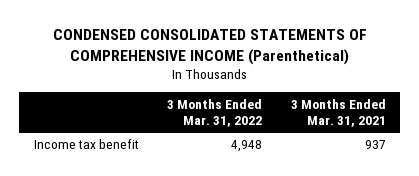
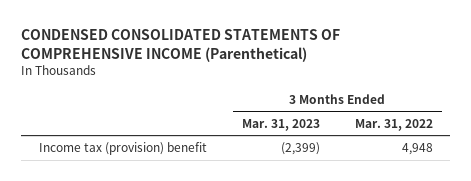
- | 3 Months Ended Mar. 31, 2022 | 3 Months Ended Mar. 31, 2021
+ | 3 Months Ended Mar. 31, 2023 | 3 Months Ended Mar. 31, 2022
- Income tax benefit | 4,948 | 937
+ Income tax (provision) benefit | (2,399) | 4,948

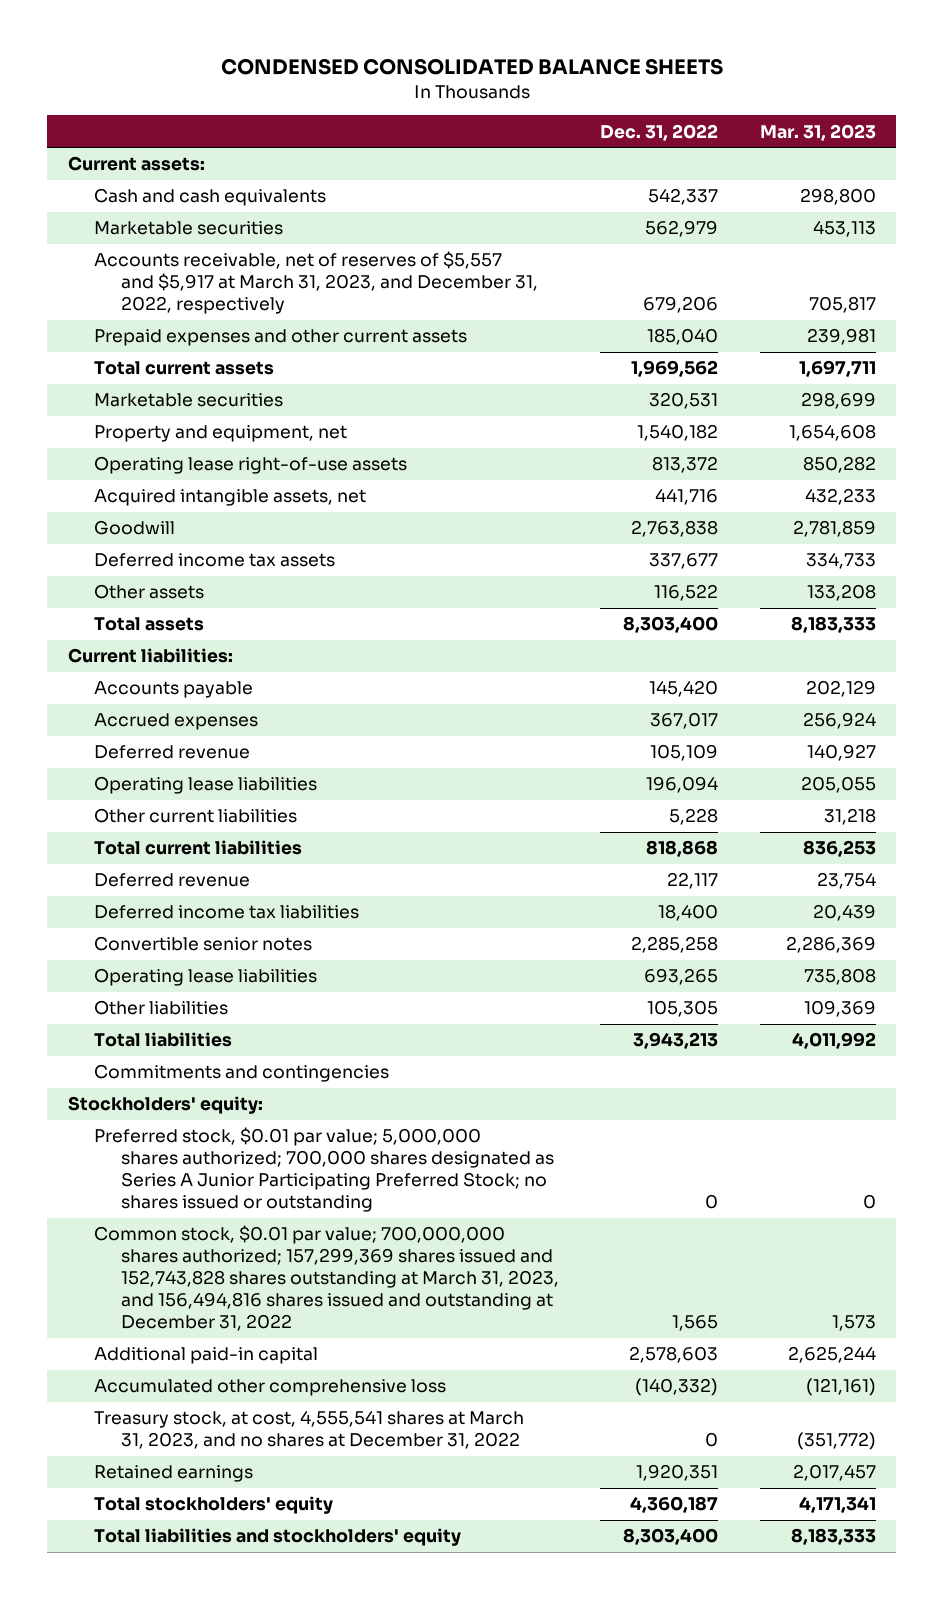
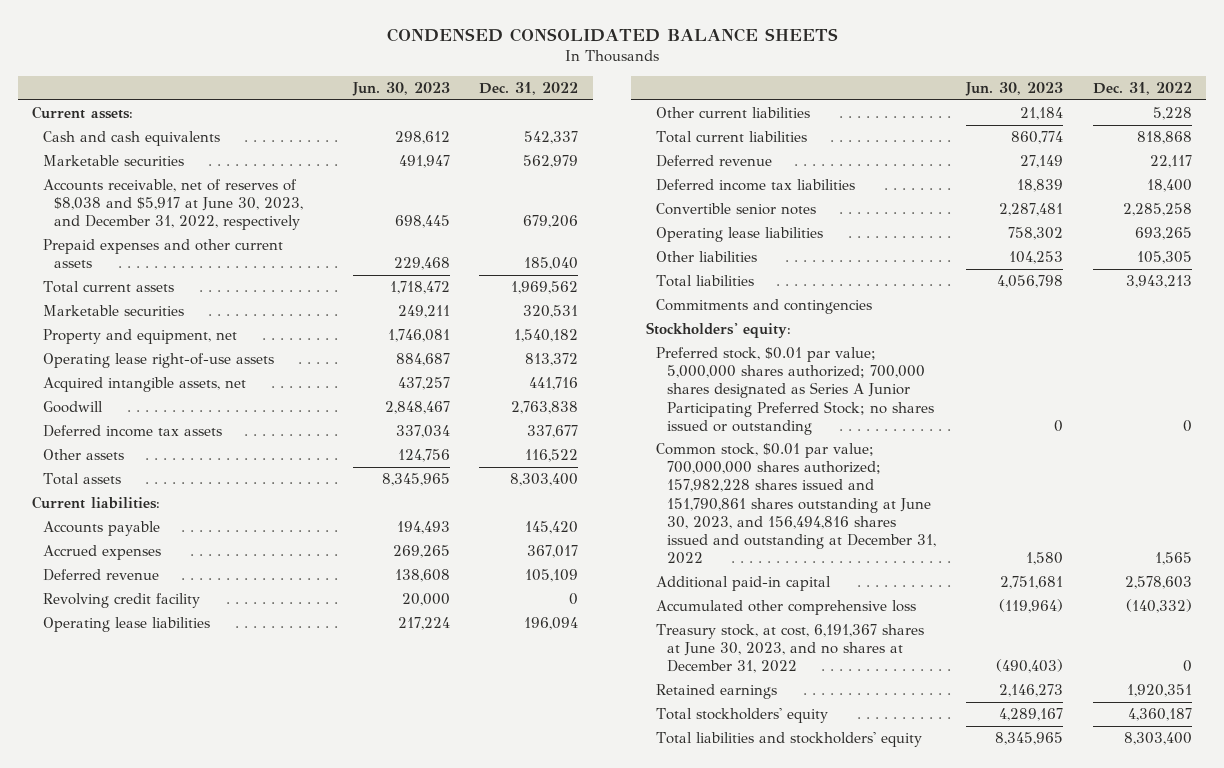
- | Dec. 31, 2022 | Mar. 31, 2023
+ | Jun. 30, 2023 | Dec. 31, 2022
- Accounts receivable, net of reserves of $5,557 and $5,917 at March 31, 2023, and December 31, 2022, respectively | 679,206 | 705,817
+ Accounts receivable, net of reserves of $8,038 and $5,917 at June 30, 2023, and December 31, 2022, respectively | 698,445 | 679,206
+ Revolving credit facility | 20,000 | 0
- Common stock, $0.01 par value; 700,000,000 shares authorized; 157,299,369 shares issued and 152,743,828 shares outstanding at March 31, 2023, and 156,494,816 shares issued and outstanding at December 31, 2022 | 1,565 | 1,573
+ Common stock, $0.01 par value; 700,000,000 shares authorized; 157,982,228 shares issued and 151,790,861 shares outstanding at June 30, 2023, and 156,494,816 shares issued and outstanding at December 31, 2022 | 1,580 | 1,565
- Treasury stock, at cost, 4,555,541 shares at March 31, 2023, and no shares at December 31, 2022 | 0 | (351,772)
+ Treasury stock, at cost, 6,191,367 shares at June 30, 2023, and no shares at December 31, 2022 | (490,403) | 0

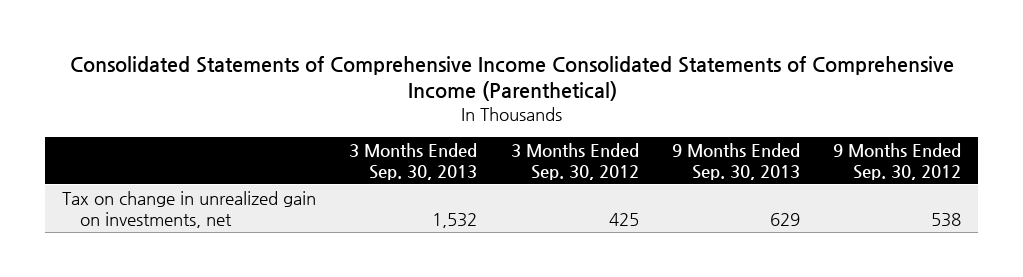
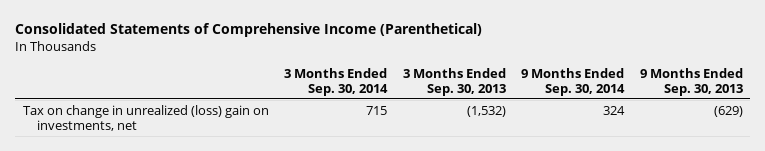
- Consolidated Statements of Comprehensive Income Consolidated Statements of Comprehensive Income (Parenthetical)
+ Consolidated Statements of Comprehensive Income (Parenthetical)
- | 3 Months Ended Sep. 30, 2013 | 3 Months Ended Sep. 30, 2012 | 9 Months Ended Sep. 30, 2013 | 9 Months Ended Sep. 30, 2012
+ | 3 Months Ended Sep. 30, 2014 | 3 Months Ended Sep. 30, 2013 | 9 Months Ended Sep. 30, 2014 | 9 Months Ended Sep. 30, 2013
- Tax on change in unrealized gain on investments, net | 1,532 | 425 | 629 | 538
+ Tax on change in unrealized (loss) gain on investments, net | 715 | (1,532) | 324 | (629)

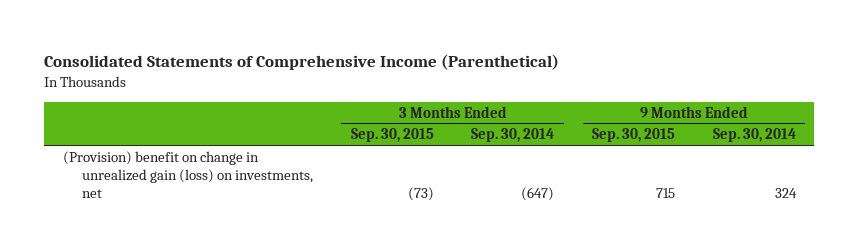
- | 3 Months Ended Sep. 30, 2014 | 3 Months Ended Sep. 30, 2013 | 9 Months Ended Sep. 30, 2014 | 9 Months Ended Sep. 30, 2013
+ | 3 Months Ended Sep. 30, 2015 | 3 Months Ended Sep. 30, 2014 | 9 Months Ended Sep. 30, 2015 | 9 Months Ended Sep. 30, 2014
- Tax on change in unrealized (loss) gain on investments, net | 715 | (1,532) | 324 | (629)
+ (Provision) benefit on change in unrealized gain (loss) on investments, net | (73) | (647) | 715 | 324

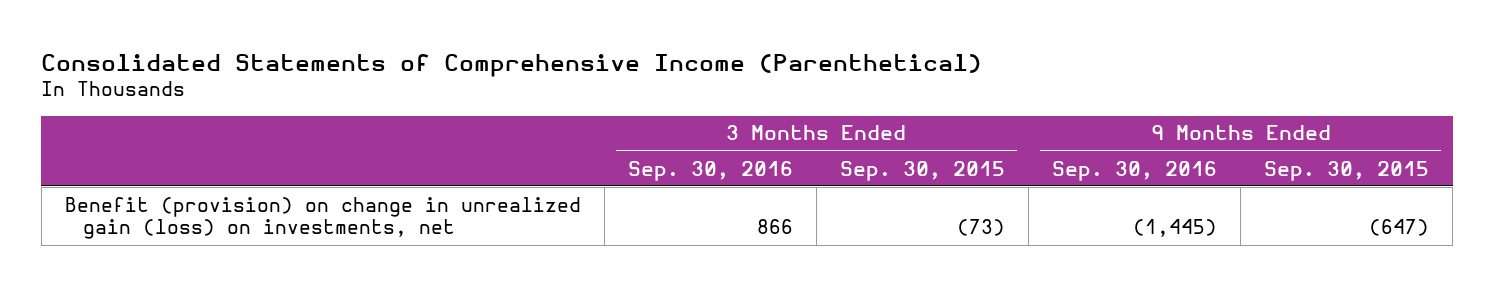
- | 3 Months Ended Sep. 30, 2015 | 3 Months Ended Sep. 30, 2014 | 9 Months Ended Sep. 30, 2015 | 9 Months Ended Sep. 30, 2014
+ | 3 Months Ended Sep. 30, 2016 | 3 Months Ended Sep. 30, 2015 | 9 Months Ended Sep. 30, 2016 | 9 Months Ended Sep. 30, 2015
- (Provision) benefit on change in unrealized gain (loss) on investments, net | (73) | (647) | 715 | 324
+ Benefit (provision) on change in unrealized gain (loss) on investments, net | 866 | (73) | (1,445) | (647)

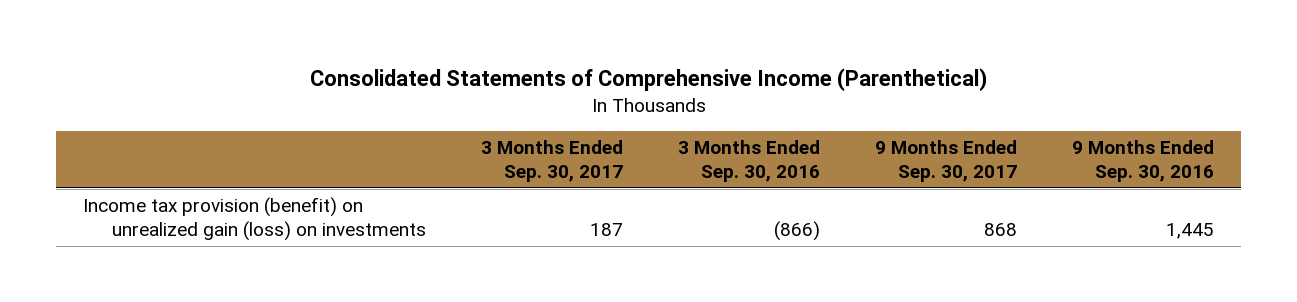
- | 3 Months Ended Sep. 30, 2016 | 3 Months Ended Sep. 30, 2015 | 9 Months Ended Sep. 30, 2016 | 9 Months Ended Sep. 30, 2015
+ | 3 Months Ended Sep. 30, 2017 | 3 Months Ended Sep. 30, 2016 | 9 Months Ended Sep. 30, 2017 | 9 Months Ended Sep. 30, 2016
- Benefit (provision) on change in unrealized gain (loss) on investments, net | 866 | (73) | (1,445) | (647)
+ Income tax provision (benefit) on unrealized gain (loss) on investments | 187 | (866) | 868 | 1,445

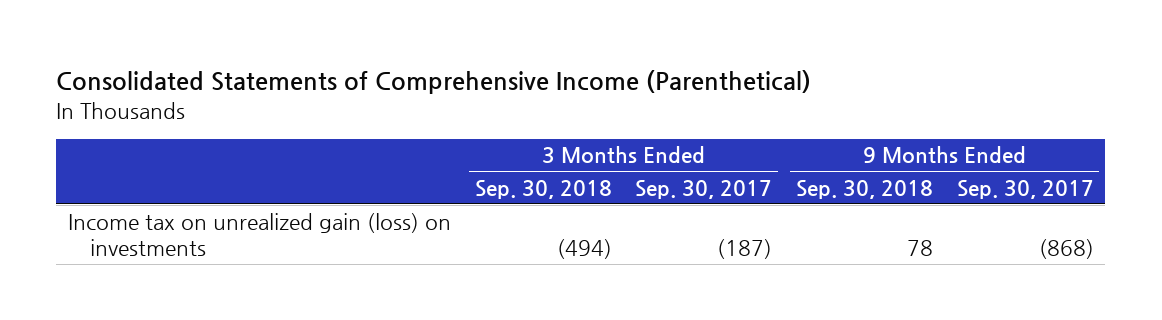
- | 3 Months Ended Sep. 30, 2017 | 3 Months Ended Sep. 30, 2016 | 9 Months Ended Sep. 30, 2017 | 9 Months Ended Sep. 30, 2016
+ | 3 Months Ended Sep. 30, 2018 | 3 Months Ended Sep. 30, 2017 | 9 Months Ended Sep. 30, 2018 | 9 Months Ended Sep. 30, 2017
- Income tax provision (benefit) on unrealized gain (loss) on investments | 187 | (866) | 868 | 1,445
+ Income tax on unrealized gain (loss) on investments | (494) | (187) | 78 | (868)

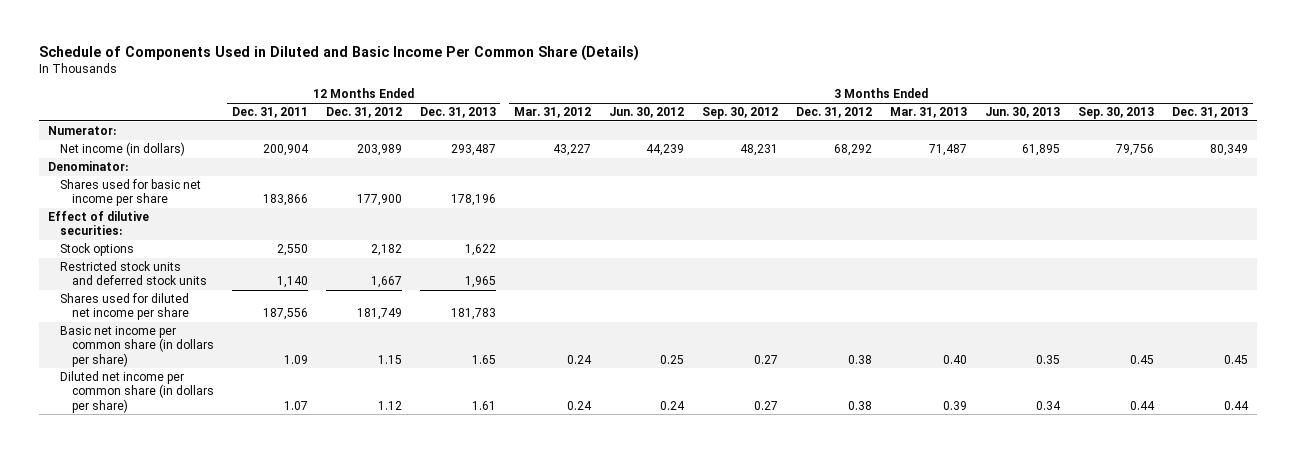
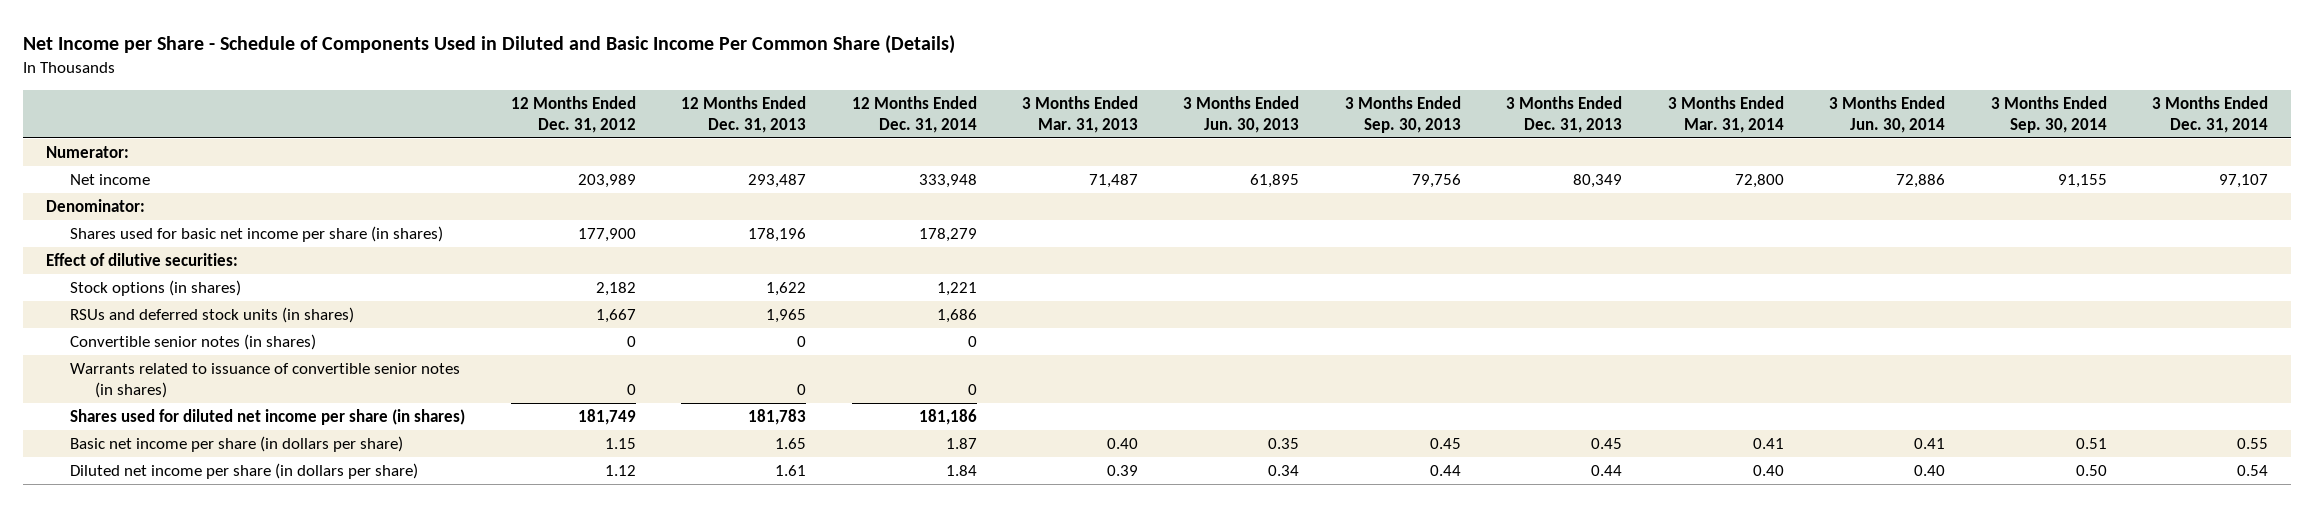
- Schedule of Components Used in Diluted and Basic Income Per Common Share (Details)
+ Net Income per Share - Schedule of Components Used in Diluted and Basic Income Per Common Share (Details)
- | 12 Months Ended Dec. 31, 2011 | 12 Months Ended Dec. 31, 2012 | 12 Months Ended Dec. 31, 2013 | 3 Months Ended Mar. 31, 2012 | 3 Months Ended Jun. 30, 2012 | 3 Months Ended Sep. 30, 2012 | 3 Months Ended Dec. 31, 2012 | 3 Months Ended Mar. 31, 2013 | 3 Months Ended Jun. 30, 2013 | 3 Months Ended Sep. 30, 2013 | 3 Months Ended Dec. 31, 2013
+ | 12 Months Ended Dec. 31, 2012 | 12 Months Ended Dec. 31, 2013 | 12 Months Ended Dec. 31, 2014 | 3 Months Ended Mar. 31, 2013 | 3 Months Ended Jun. 30, 2013 | 3 Months Ended Sep. 30, 2013 | 3 Months Ended Dec. 31, 2013 | 3 Months Ended Mar. 31, 2014 | 3 Months Ended Jun. 30, 2014 | 3 Months Ended Sep. 30, 2014 | 3 Months Ended Dec. 31, 2014
- Net income (in dollars) | 200,904 | 203,989 | 293,487 | 43,227 | 44,239 | 48,231 | 68,292 | 71,487 | 61,895 | 79,756 | 80,349
+ Net income | 203,989 | 293,487 | 333,948 | 71,487 | 61,895 | 79,756 | 80,349 | 72,800 | 72,886 | 91,155 | 97,107
- Shares used for basic net income per share | 183,866 | 177,900 | 178,196 | | | | | | | |
+ Shares used for basic net income per share (in shares) | 177,900 | 178,196 | 178,279 | | | | | | | |
- Stock options | 2,550 | 2,182 | 1,622 | | | | | | | |
- Restricted stock units and deferred stock units | 1,140 | 1,667 | 1,965 | | | | | | | |
- Shares used for diluted net income per share | 187,556 | 181,749 | 181,783 | | | | | | | |
- Basic net income per common share (in dollars per share) | 1.09 | 1.15 | 1.65 | 0.24 | 0.25 | 0.27 | 0.38 | 0.40 | 0.35 | 0.45 | 0.45
- Diluted net income per common share (in dollars per share) | 1.07 | 1.12 | 1.61 | 0.24 | 0.24 | 0.27 | 0.38 | 0.39 | 0.34 | 0.44 | 0.44
+ Stock options (in shares) | 2,182 | 1,622 | 1,221 | | | | | | | |
+ RSUs and deferred stock units (in shares) | 1,667 | 1,965 | 1,686 | | | | | | | |
+ Convertible senior notes (in shares) | 0 | 0 | 0 | | | | | | | |
+ Warrants related to issuance of convertible senior notes (in shares) | 0 | 0 | 0 | | | | | | | |
+ Shares used for diluted net income per share (in shares) | 181,749 | 181,783 | 181,186 | | | | | | | |
+ Basic net income per share (in dollars per share) | 1.15 | 1.65 | 1.87 | 0.40 | 0.35 | 0.45 | 0.45 | 0.41 | 0.41 | 0.51 | 0.55
+ Diluted net income per share (in dollars per share) | 1.12 | 1.61 | 1.84 | 0.39 | 0.34 | 0.44 | 0.44 | 0.40 | 0.40 | 0.50 | 0.54

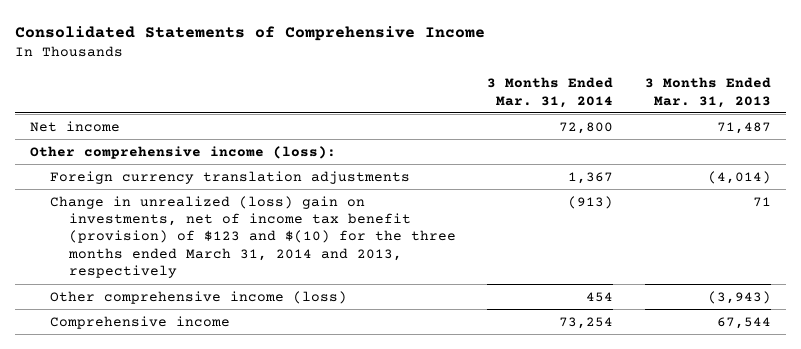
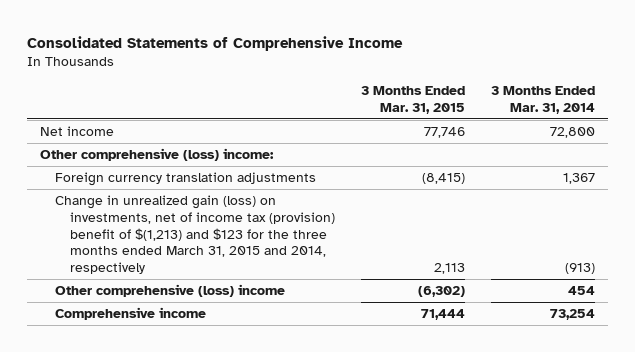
- | 3 Months Ended Mar. 31, 2014 | 3 Months Ended Mar. 31, 2013
+ | 3 Months Ended Mar. 31, 2015 | 3 Months Ended Mar. 31, 2014
- Other comprehensive income (loss):
+ Other comprehensive (loss) income:
- Change in unrealized (loss) gain on investments, net of income tax benefit (provision) of $123 and $(10) for the three months ended March 31, 2014 and 2013, respectively | (913) | 71
- Other comprehensive income (loss) | 454 | (3,943)
+ Change in unrealized gain (loss) on investments, net of income tax (provision) benefit of $(1,213) and $123 for the three months ended March 31, 2015 and 2014, respectively | 2,113 | (913)
+ Other comprehensive (loss) income | (6,302) | 454

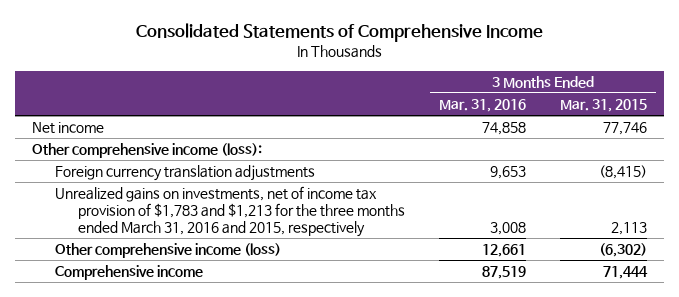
- | 3 Months Ended Mar. 31, 2015 | 3 Months Ended Mar. 31, 2014
+ | 3 Months Ended Mar. 31, 2016 | 3 Months Ended Mar. 31, 2015
- Other comprehensive (loss) income:
+ Other comprehensive income (loss):
- Change in unrealized gain (loss) on investments, net of income tax (provision) benefit of $(1,213) and $123 for the three months ended March 31, 2015 and 2014, respectively | 2,113 | (913)
- Other comprehensive (loss) income | (6,302) | 454
+ Unrealized gains on investments, net of income tax provision of $1,783 and $1,213 for the three months ended March 31, 2016 and 2015, respectively | 3,008 | 2,113
+ Other comprehensive income (loss) | 12,661 | (6,302)

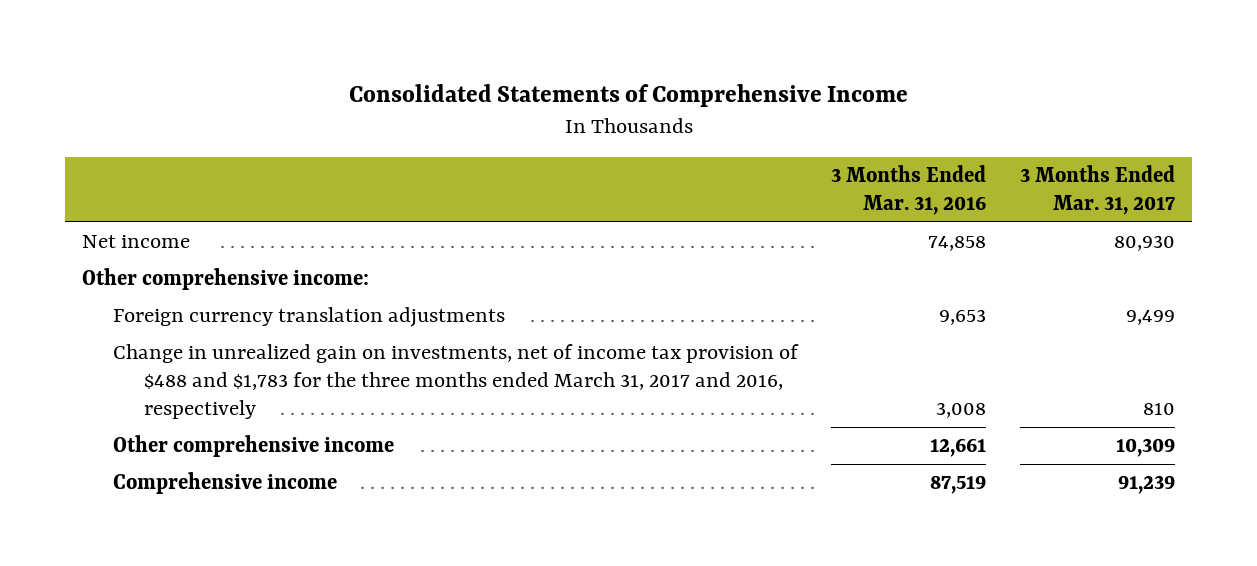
- | 3 Months Ended Mar. 31, 2016 | 3 Months Ended Mar. 31, 2015
+ | 3 Months Ended Mar. 31, 2016 | 3 Months Ended Mar. 31, 2017
- Other comprehensive income (loss):
+ Other comprehensive income:
- Unrealized gains on investments, net of income tax provision of $1,783 and $1,213 for the three months ended March 31, 2016 and 2015, respectively | 3,008 | 2,113
- Other comprehensive income (loss) | 12,661 | (6,302)
+ Change in unrealized gain on investments, net of income tax provision of $488 and $1,783 for the three months ended March 31, 2017 and 2016, respectively | 3,008 | 810
+ Other comprehensive income | 12,661 | 10,309

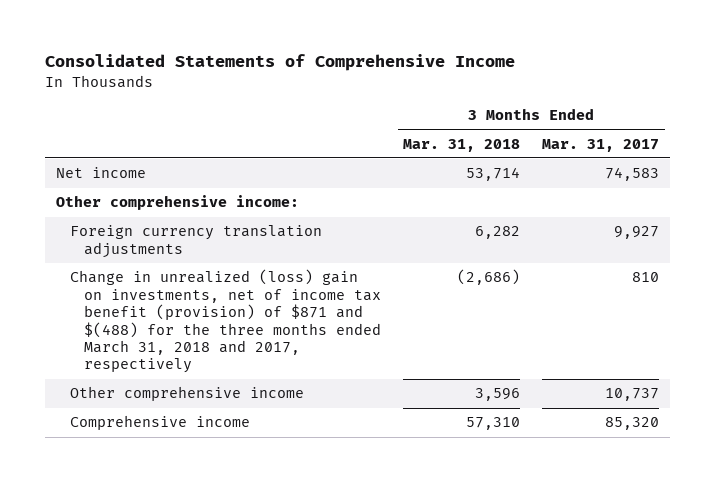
- | 3 Months Ended Mar. 31, 2016 | 3 Months Ended Mar. 31, 2017
+ | 3 Months Ended Mar. 31, 2018 | 3 Months Ended Mar. 31, 2017
- Net income | 74,858 | 80,930
+ Net income | 53,714 | 74,583
- Foreign currency translation adjustments | 9,653 | 9,499
- Change in unrealized gain on investments, net of income tax provision of $488 and $1,783 for the three months ended March 31, 2017 and 2016, respectively | 3,008 | 810
- Other comprehensive income | 12,661 | 10,309
- Comprehensive income | 87,519 | 91,239
+ Foreign currency translation adjustments | 6,282 | 9,927
+ Change in unrealized (loss) gain on investments, net of income tax benefit (provision) of $871 and $(488) for the three months ended March 31, 2018 and 2017, respectively | (2,686) | 810
+ Other comprehensive income | 3,596 | 10,737
+ Comprehensive income | 57,310 | 85,320

